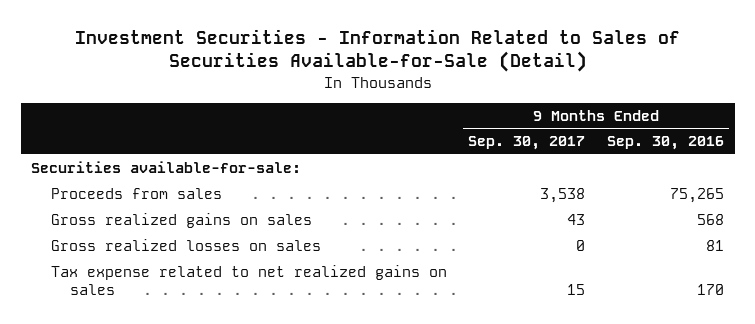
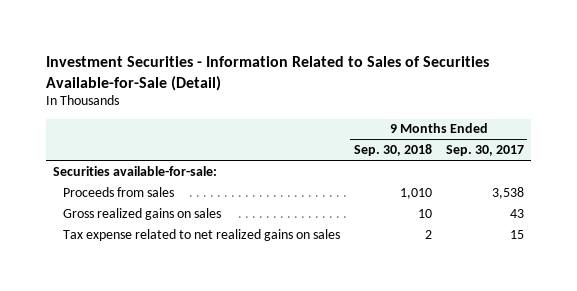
- | 9 Months Ended Sep. 30, 2017 | 9 Months Ended Sep. 30, 2016
+ | 9 Months Ended Sep. 30, 2018 | 9 Months Ended Sep. 30, 2017
- Gross realized losses on sales | 0 | 81

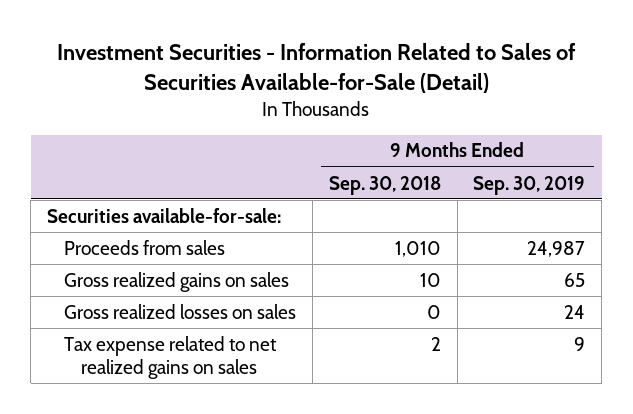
- | 9 Months Ended Sep. 30, 2018 | 9 Months Ended Sep. 30, 2017
+ | 9 Months Ended Sep. 30, 2018 | 9 Months Ended Sep. 30, 2019
+ Gross realized losses on sales | 0 | 24

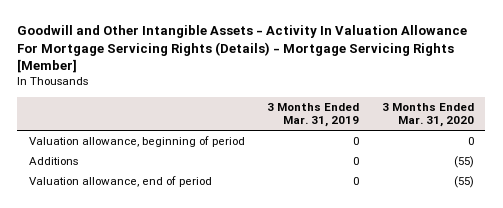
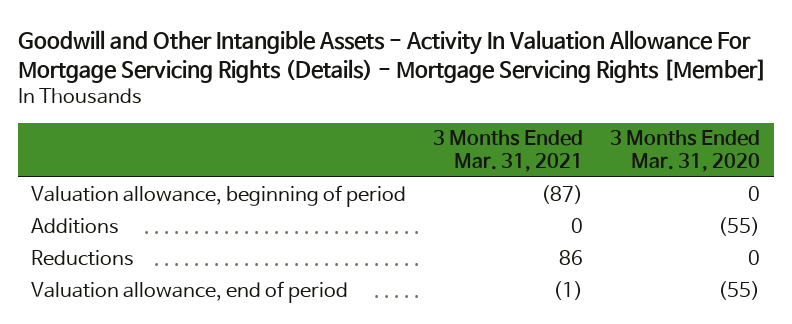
- | 3 Months Ended Mar. 31, 2019 | 3 Months Ended Mar. 31, 2020
+ | 3 Months Ended Mar. 31, 2021 | 3 Months Ended Mar. 31, 2020
+ Reductions | 86 | 0

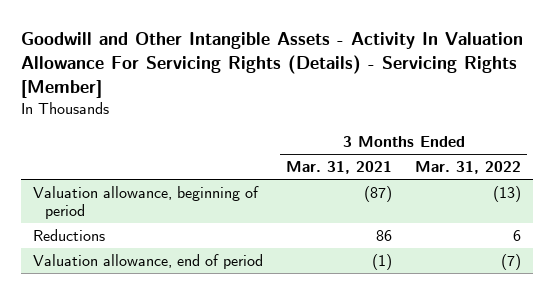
- Goodwill and Other Intangible Assets - Activity In Valuation Allowance For Mortgage Servicing Rights (Details) - Mortgage Servicing Rights [Member]
+ Goodwill and Other Intangible Assets - Activity In Valuation Allowance For Servicing Rights (Details) - Servicing Rights [Member]
- | 3 Months Ended Mar. 31, 2021 | 3 Months Ended Mar. 31, 2020
+ | 3 Months Ended Mar. 31, 2021 | 3 Months Ended Mar. 31, 2022
- Additions | 0 | (55)

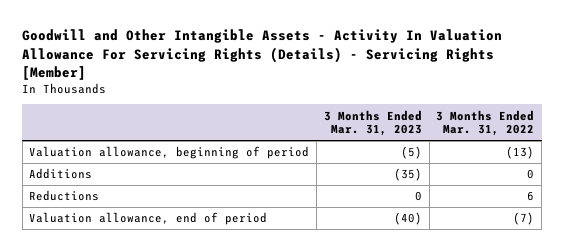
- | 3 Months Ended Mar. 31, 2021 | 3 Months Ended Mar. 31, 2022
+ | 3 Months Ended Mar. 31, 2023 | 3 Months Ended Mar. 31, 2022
+ Additions | (35) | 0

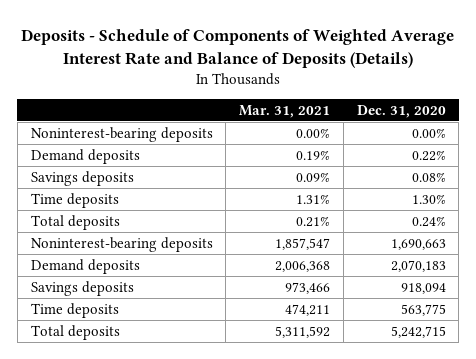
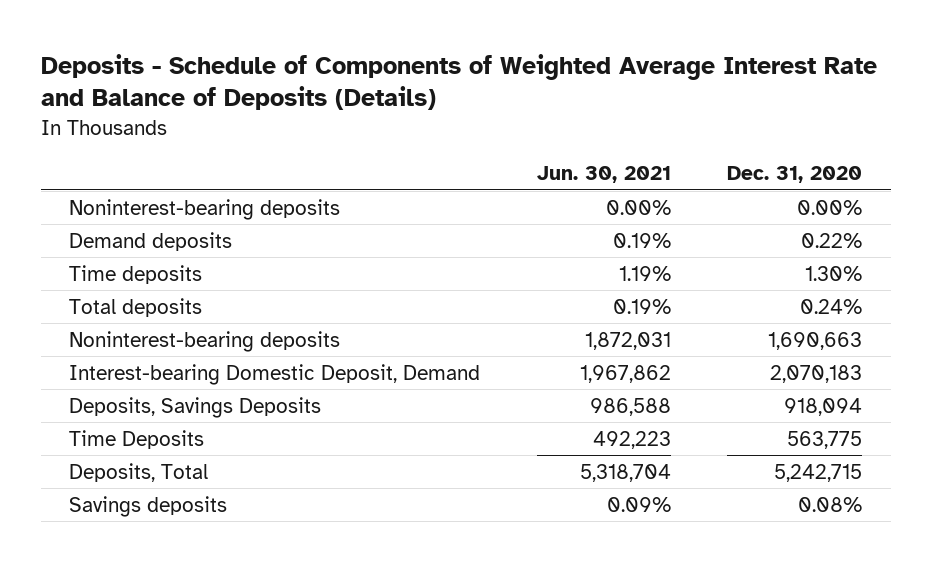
- | Mar. 31, 2021 | Dec. 31, 2020
+ | Jun. 30, 2021 | Dec. 31, 2020
- Demand deposits | 2,006,368 | 2,070,183
- Savings deposits | 973,466 | 918,094
- Time deposits | 474,211 | 563,775
- Total deposits | 5,311,592 | 5,242,715
+ Interest-bearing Domestic Deposit, Demand | 1,967,862 | 2,070,183
+ Deposits, Savings Deposits | 986,588 | 918,094
+ Time Deposits | 492,223 | 563,775
+ Deposits, Total | 5,318,704 | 5,242,715
moved down: Savings deposits | 0.09% | 0.08%

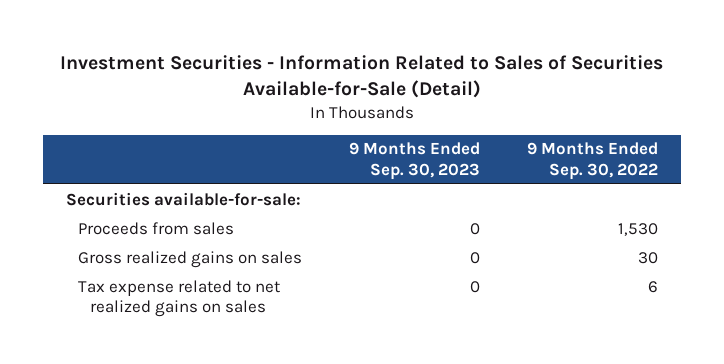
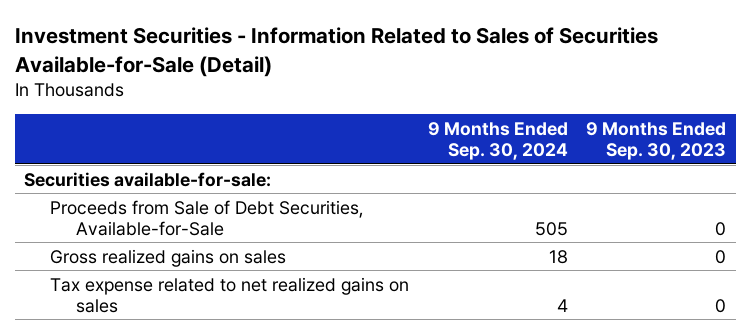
- | 9 Months Ended Sep. 30, 2023 | 9 Months Ended Sep. 30, 2022
+ | 9 Months Ended Sep. 30, 2024 | 9 Months Ended Sep. 30, 2023
- Proceeds from sales | 0 | 1,530
+ Proceeds from Sale of Debt Securities, Available-for-Sale | 505 | 0

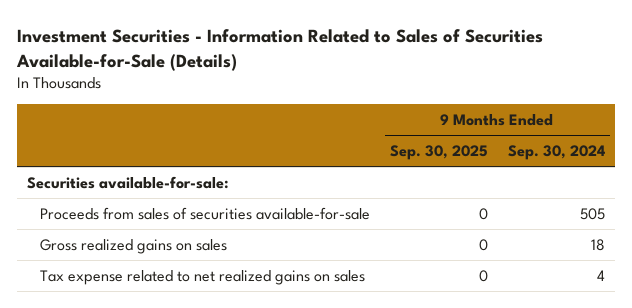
- Investment Securities - Information Related to Sales of Securities Available-for-Sale (Detail)
+ Investment Securities - Information Related to Sales of Securities Available-for-Sale (Details)
- | 9 Months Ended Sep. 30, 2024 | 9 Months Ended Sep. 30, 2023
+ | 9 Months Ended Sep. 30, 2025 | 9 Months Ended Sep. 30, 2024
- Proceeds from Sale of Debt Securities, Available-for-Sale | 505 | 0
+ Proceeds from sales of securities available-for-sale | 0 | 505

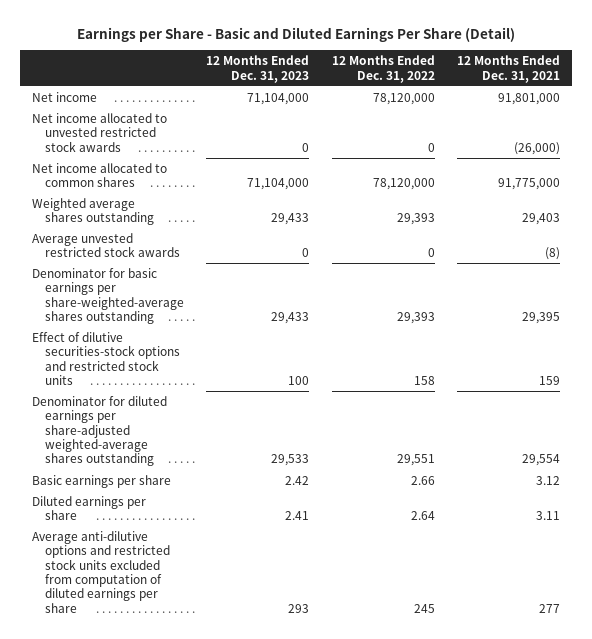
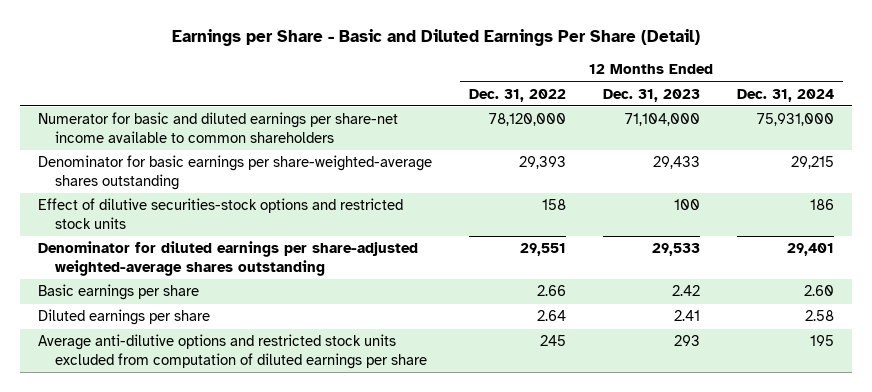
- | 12 Months Ended Dec. 31, 2023 | 12 Months Ended Dec. 31, 2022 | 12 Months Ended Dec. 31, 2021
+ | 12 Months Ended Dec. 31, 2022 | 12 Months Ended Dec. 31, 2023 | 12 Months Ended Dec. 31, 2024
- Net income | 71,104,000 | 78,120,000 | 91,801,000
- Net income allocated to unvested restricted stock awards | 0 | 0 | (26,000)
- Net income allocated to common shares | 71,104,000 | 78,120,000 | 91,775,000
- Weighted average shares outstanding | 29,433 | 29,393 | 29,403
- Average unvested restricted stock awards | 0 | 0 | (8)
+ Numerator for basic and diluted earnings per share-net income available to common shareholders | 78,120,000 | 71,104,000 | 75,931,000

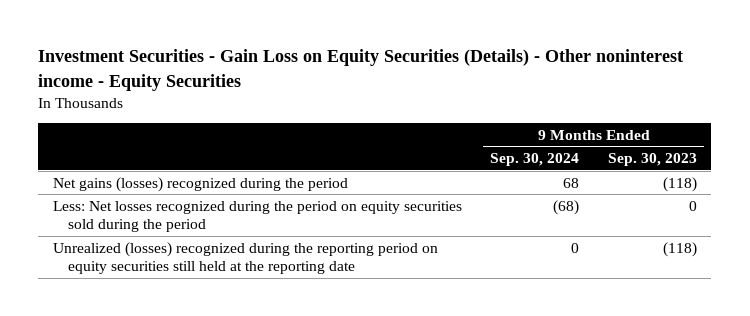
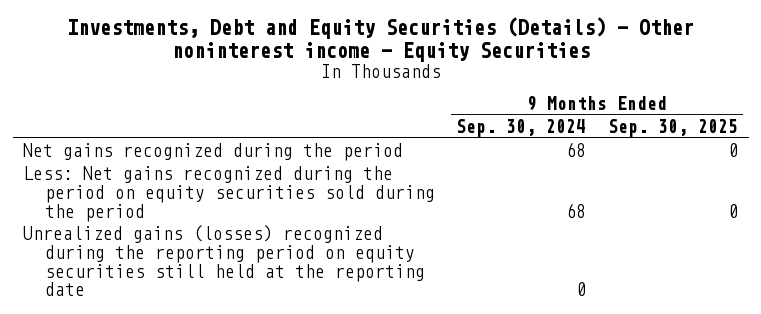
- Investment Securities - Gain Loss on Equity Securities (Details) - Other noninterest income - Equity Securities
+ Investments, Debt and Equity Securities (Details) - Other noninterest income - Equity Securities
- | 9 Months Ended Sep. 30, 2024 | 9 Months Ended Sep. 30, 2023
+ | 9 Months Ended Sep. 30, 2024 | 9 Months Ended Sep. 30, 2025
- Net gains (losses) recognized during the period | 68 | (118)
- Less: Net losses recognized during the period on equity securities sold during the period | (68) | 0
- Unrealized (losses) recognized during the reporting period on equity securities still held at the reporting date | 0 | (118)
+ Net gains recognized during the period | 68 | 0
+ Less: Net gains recognized during the period on equity securities sold during the period | 68 | 0
+ Unrealized gains (losses) recognized during the reporting period on equity securities still held at the reporting date | 0 |

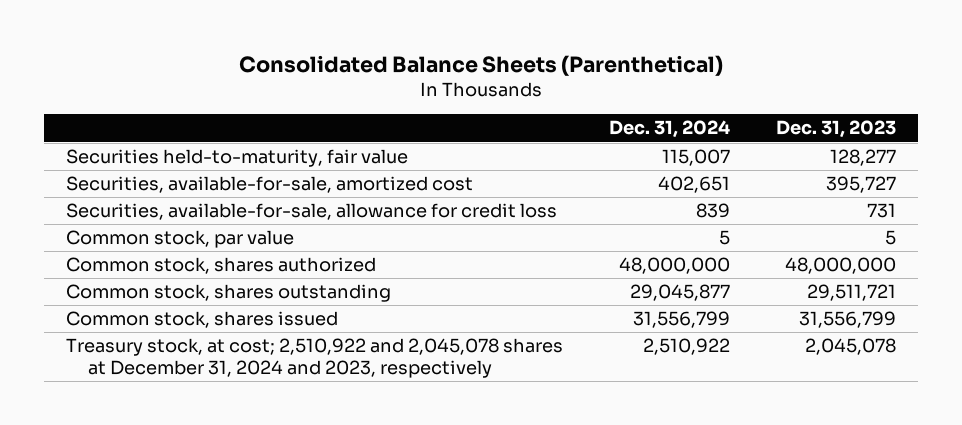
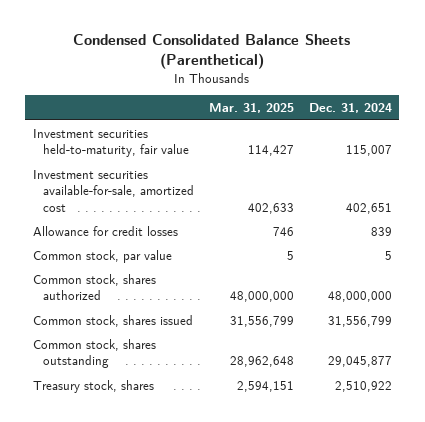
- Consolidated Balance Sheets (Parenthetical)
+ Condensed Consolidated Balance Sheets (Parenthetical)
- | Dec. 31, 2024 | Dec. 31, 2023
+ | Mar. 31, 2025 | Dec. 31, 2024
- Securities held-to-maturity, fair value | 115,007 | 128,277
- Securities, available-for-sale, amortized cost | 402,651 | 395,727
- Securities, available-for-sale, allowance for credit loss | 839 | 731
+ Investment securities held-to-maturity, fair value | 114,427 | 115,007
+ Investment securities available-for-sale, amortized cost | 402,633 | 402,651
+ Allowance for credit losses | 746 | 839
- Treasury stock, at cost; 2,510,922 and 2,045,078 shares at December 31, 2024 and 2023, respectively | 2,510,922 | 2,045,078
moved down: Common stock, shares outstanding | 28,962,648 | 29,045,877
+ Treasury stock, shares | 2,594,151 | 2,510,922

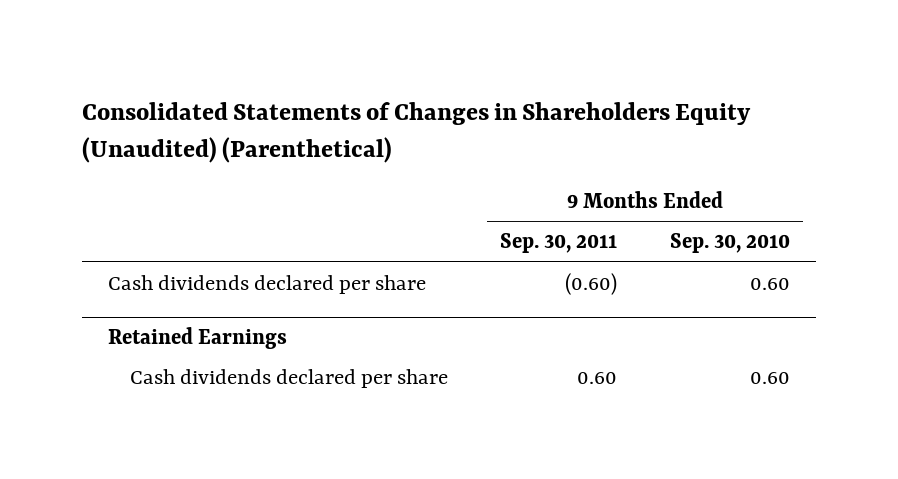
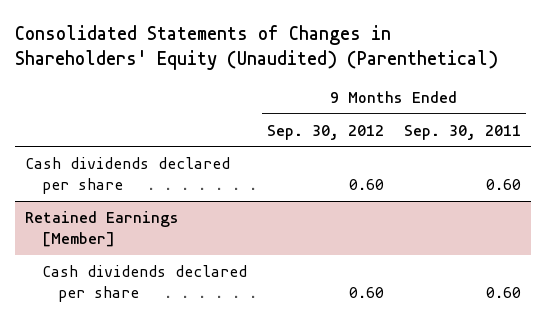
- Consolidated Statements of Changes in Shareholders Equity (Unaudited) (Parenthetical)
+ Consolidated Statements of Changes in Shareholders' Equity (Unaudited) (Parenthetical)
- | 9 Months Ended Sep. 30, 2011 | 9 Months Ended Sep. 30, 2010
+ | 9 Months Ended Sep. 30, 2012 | 9 Months Ended Sep. 30, 2011
- Cash dividends declared per share | (0.60) | 0.60
- Retained Earnings
+ Retained Earnings [Member]
+ Cash dividends declared per share | 0.60 | 0.60

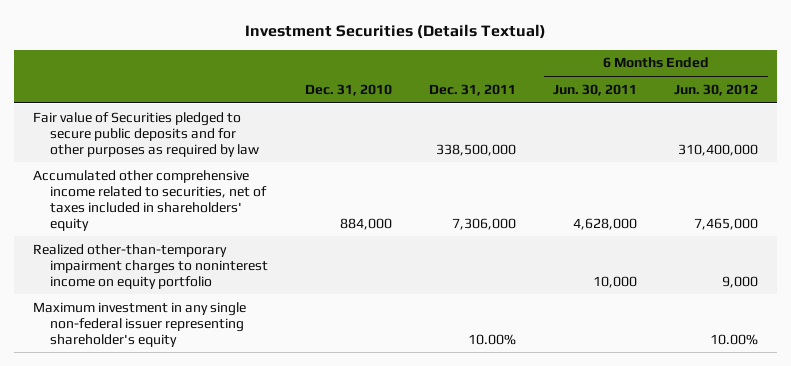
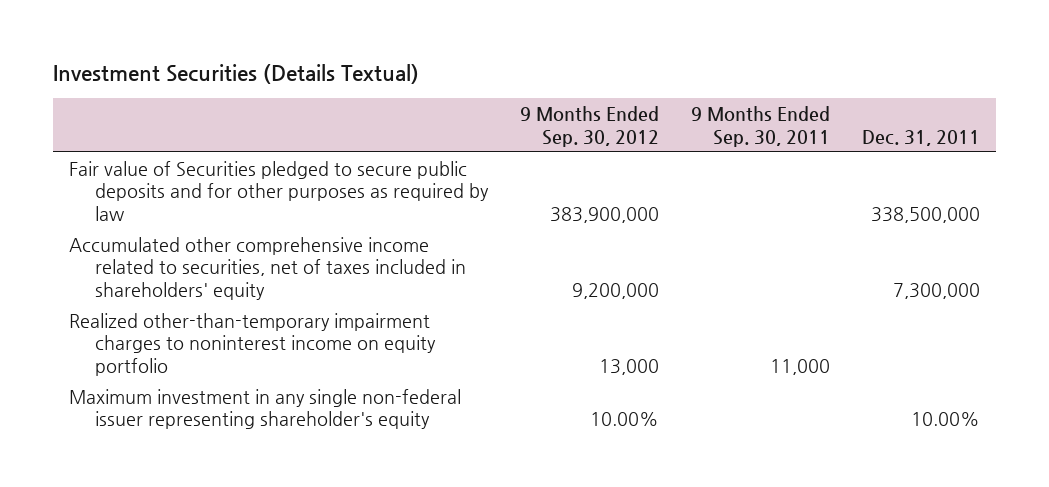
- | Dec. 31, 2010 | Dec. 31, 2011 | 6 Months Ended Jun. 30, 2011 | 6 Months Ended Jun. 30, 2012
+ | 9 Months Ended Sep. 30, 2012 | 9 Months Ended Sep. 30, 2011 | Dec. 31, 2011
- Accumulated other comprehensive income related to securities, net of taxes included in shareholders' equity | 884,000 | 7,306,000 | 4,628,000 | 7,465,000
+ Accumulated other comprehensive income related to securities, net of taxes included in shareholders' equity | 9,200,000 | | 7,300,000

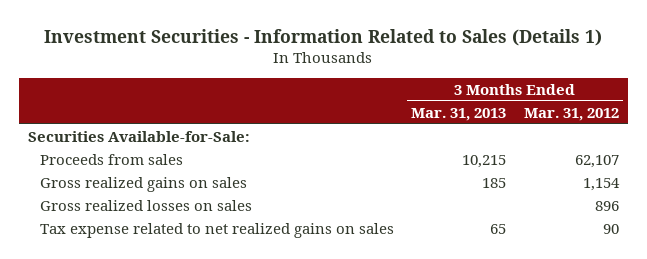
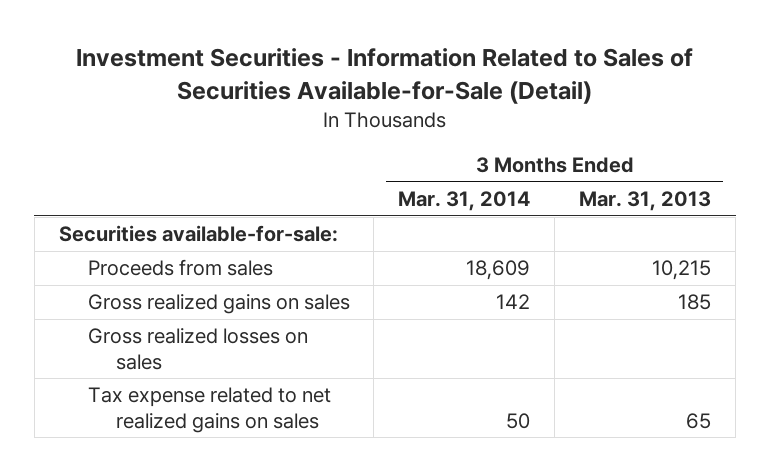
- Investment Securities - Information Related to Sales (Details 1)
+ Investment Securities - Information Related to Sales of Securities Available-for-Sale (Detail)
- | 3 Months Ended Mar. 31, 2013 | 3 Months Ended Mar. 31, 2012
+ | 3 Months Ended Mar. 31, 2014 | 3 Months Ended Mar. 31, 2013
- Securities Available-for-Sale:
+ Securities available-for-sale:

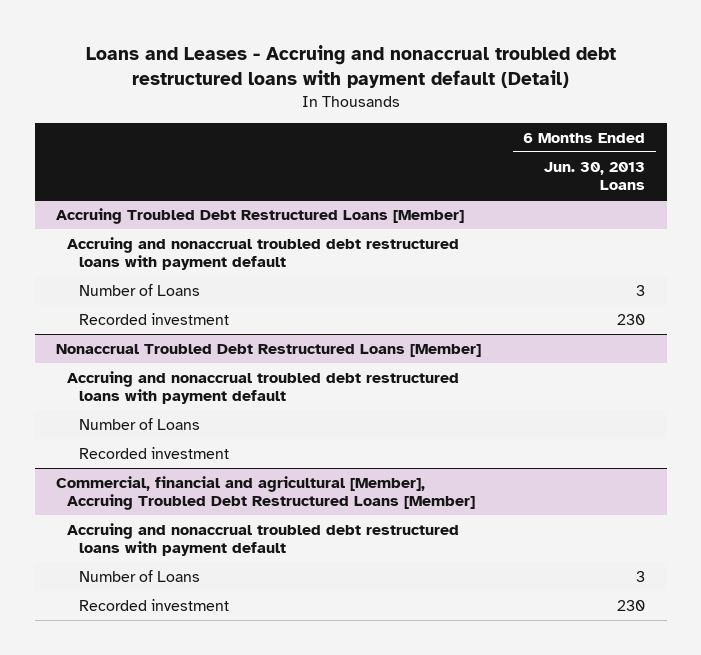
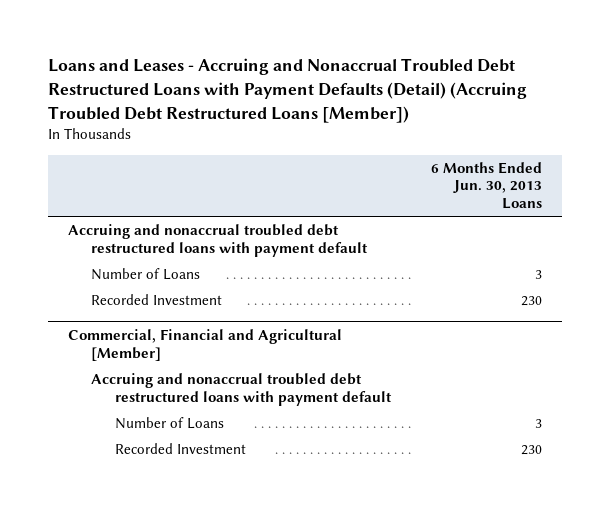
- Loans and Leases - Accruing and nonaccrual troubled debt restructured loans with payment default (Detail)
+ Loans and Leases - Accruing and Nonaccrual Troubled Debt Restructured Loans with Payment Defaults (Detail) (Accruing Troubled Debt Restructured Loans [Member])
- Accruing Troubled Debt Restructured Loans [Member]
- Recorded investment | 230
- Nonaccrual Troubled Debt Restructured Loans [Member]
- Accruing and nonaccrual troubled debt restructured loans with payment default
- Number of Loans
- Recorded investment
- Commercial, financial and agricultural [Member], Accruing Troubled Debt Restructured Loans [Member]
+ Recorded Investment | 230
+ Commercial, Financial and Agricultural [Member]
- Recorded investment | 230
+ Recorded Investment | 230

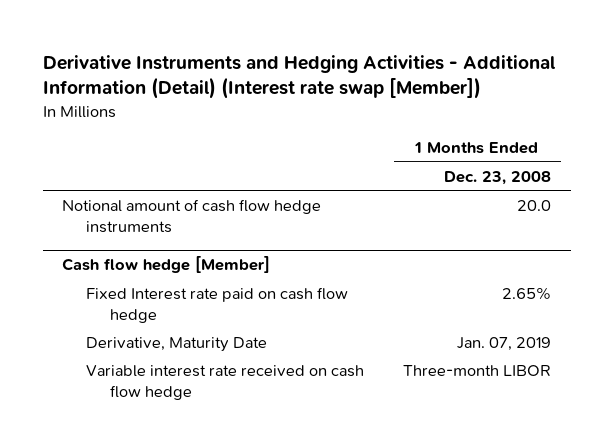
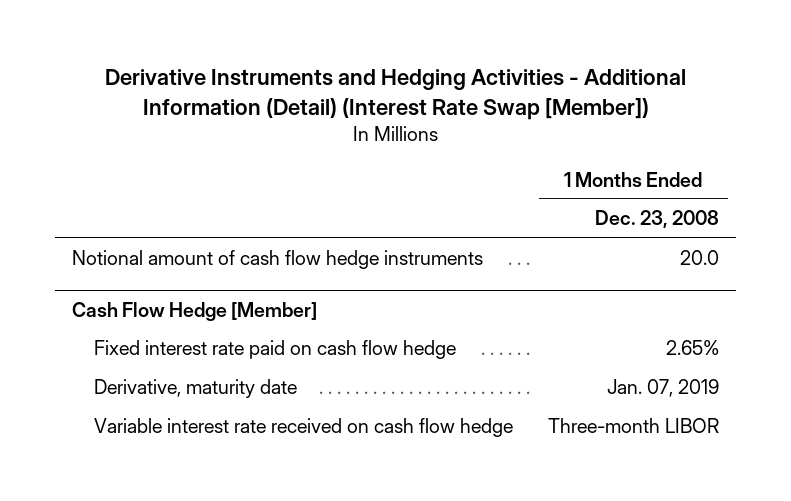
- Derivative Instruments and Hedging Activities - Additional Information (Detail) (Interest rate swap [Member])
+ Derivative Instruments and Hedging Activities - Additional Information (Detail) (Interest Rate Swap [Member])
- Cash flow hedge [Member]
- Fixed Interest rate paid on cash flow hedge | 2.65%
- Derivative, Maturity Date | Jan. 07, 2019
+ Cash Flow Hedge [Member]
+ Fixed interest rate paid on cash flow hedge | 2.65%
+ Derivative, maturity date | Jan. 07, 2019

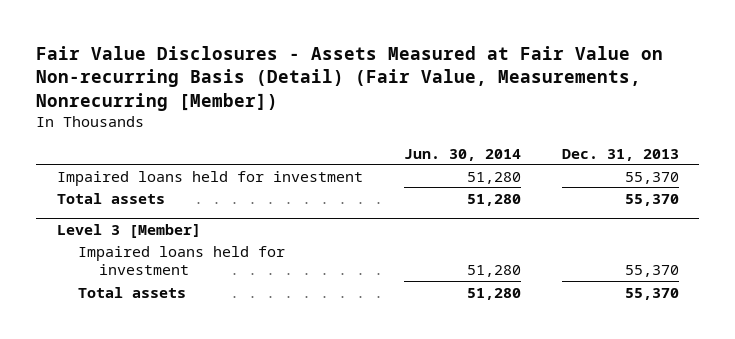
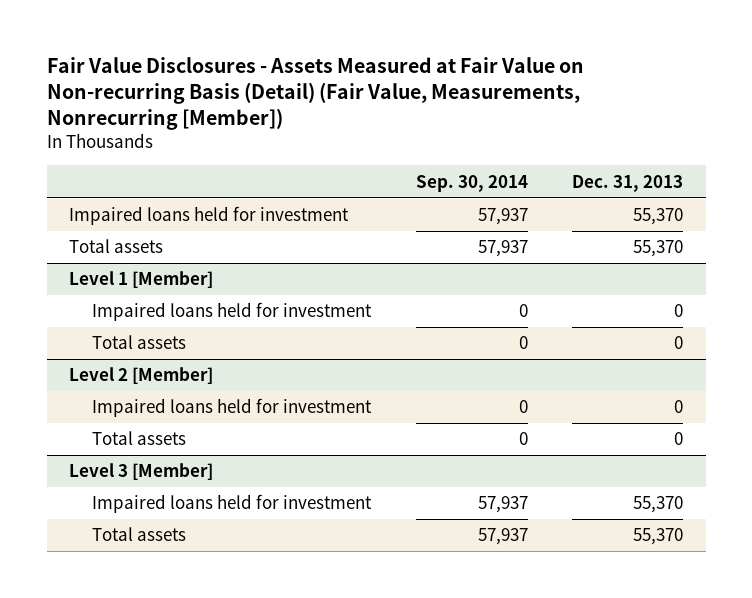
- | Jun. 30, 2014 | Dec. 31, 2013
+ | Sep. 30, 2014 | Dec. 31, 2013
+ Level 1 [Member]
+ Impaired loans held for investment | 0 | 0
+ Total assets | 0 | 0
+ Level 2 [Member]
+ Impaired loans held for investment | 0 | 0
+ Total assets | 0 | 0

